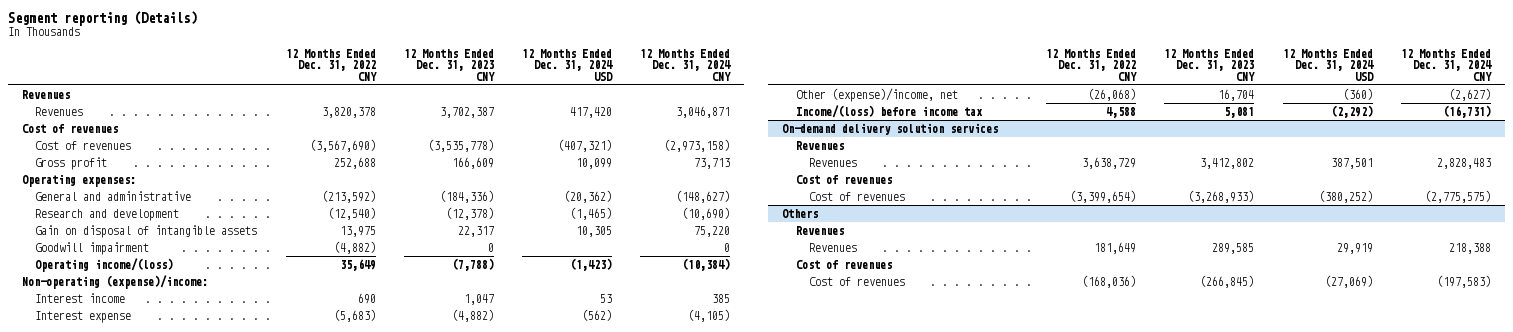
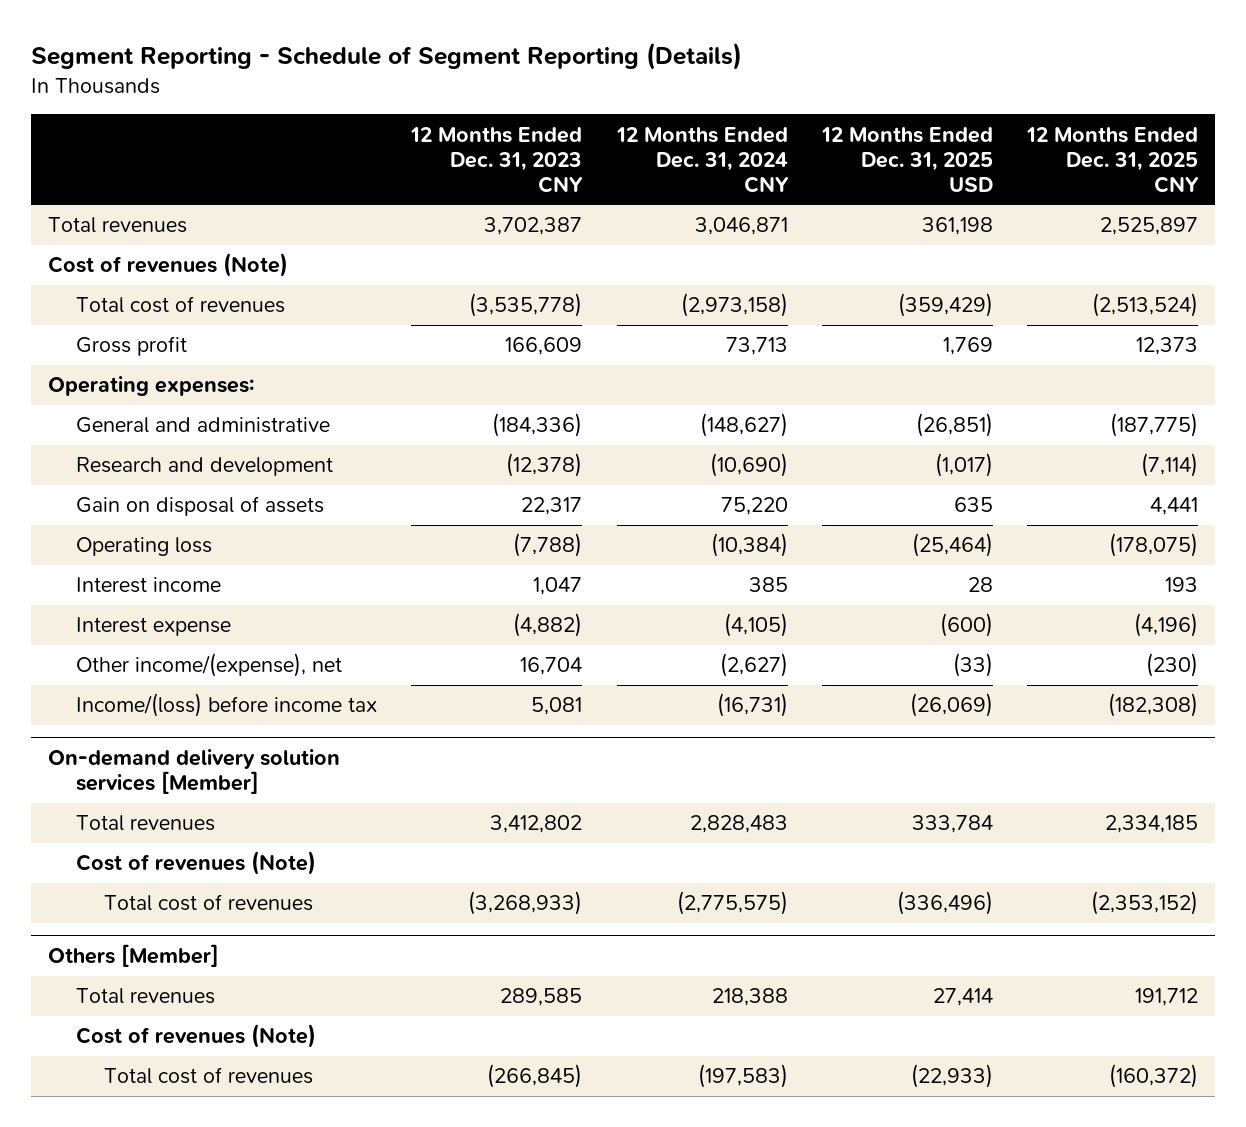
- Segment reporting (Details)
+ Segment Reporting - Schedule of Segment Reporting (Details)
- | 12 Months Ended Dec. 31, 2022 CNY | 12 Months Ended Dec. 31, 2023 CNY | 12 Months Ended Dec. 31, 2024 USD | 12 Months Ended Dec. 31, 2024 CNY
+ | 12 Months Ended Dec. 31, 2023 CNY | 12 Months Ended Dec. 31, 2024 CNY | 12 Months Ended Dec. 31, 2025 USD | 12 Months Ended Dec. 31, 2025 CNY
- Revenues
- Revenues | 3,820,378 | 3,702,387 | 417,420 | 3,046,871
- Cost of revenues
- Cost of revenues | (3,567,690) | (3,535,778) | (407,321) | (2,973,158)
+ Total revenues | 3,702,387 | 3,046,871 | 361,198 | 2,525,897
+ Cost of revenues (Note)
+ Total cost of revenues | (3,535,778) | (2,973,158) | (359,429) | (2,513,524)
- Gain on disposal of intangible assets | 13,975 | 22,317 | 10,305 | 75,220
- Goodwill impairment | (4,882) | 0 | | 0
- Operating income/(loss) | 35,649 | (7,788) | (1,423) | (10,384)
- Non-operating (expense)/income:
+ Gain on disposal of assets | 22,317 | 75,220 | 635 | 4,441
+ Operating loss | (7,788) | (10,384) | (25,464) | (178,075)
- Other (expense)/income, net | (26,068) | 16,704 | (360) | (2,627)
+ Other income/(expense), net | 16,704 | (2,627) | (33) | (230)
- On-demand delivery solution services
- Revenues
- Revenues | 3,638,729 | 3,412,802 | 387,501 | 2,828,483
- Cost of revenues
- Cost of revenues | (3,399,654) | (3,268,933) | (380,252) | (2,775,575)
- Others
- Revenues
- Revenues | 181,649 | 289,585 | 29,919 | 218,388
- Cost of revenues
- Cost of revenues | (168,036) | (266,845) | (27,069) | (197,583)
+ On-demand delivery solution services [Member]
+ Total revenues | 3,412,802 | 2,828,483 | 333,784 | 2,334,185
+ Cost of revenues (Note)
+ Total cost of revenues | (3,268,933) | (2,775,575) | (336,496) | (2,353,152)
+ Others [Member]
+ Total revenues | 289,585 | 218,388 | 27,414 | 191,712
+ Cost of revenues (Note)
+ Total cost of revenues | (266,845) | (197,583) | (22,933) | (160,372)

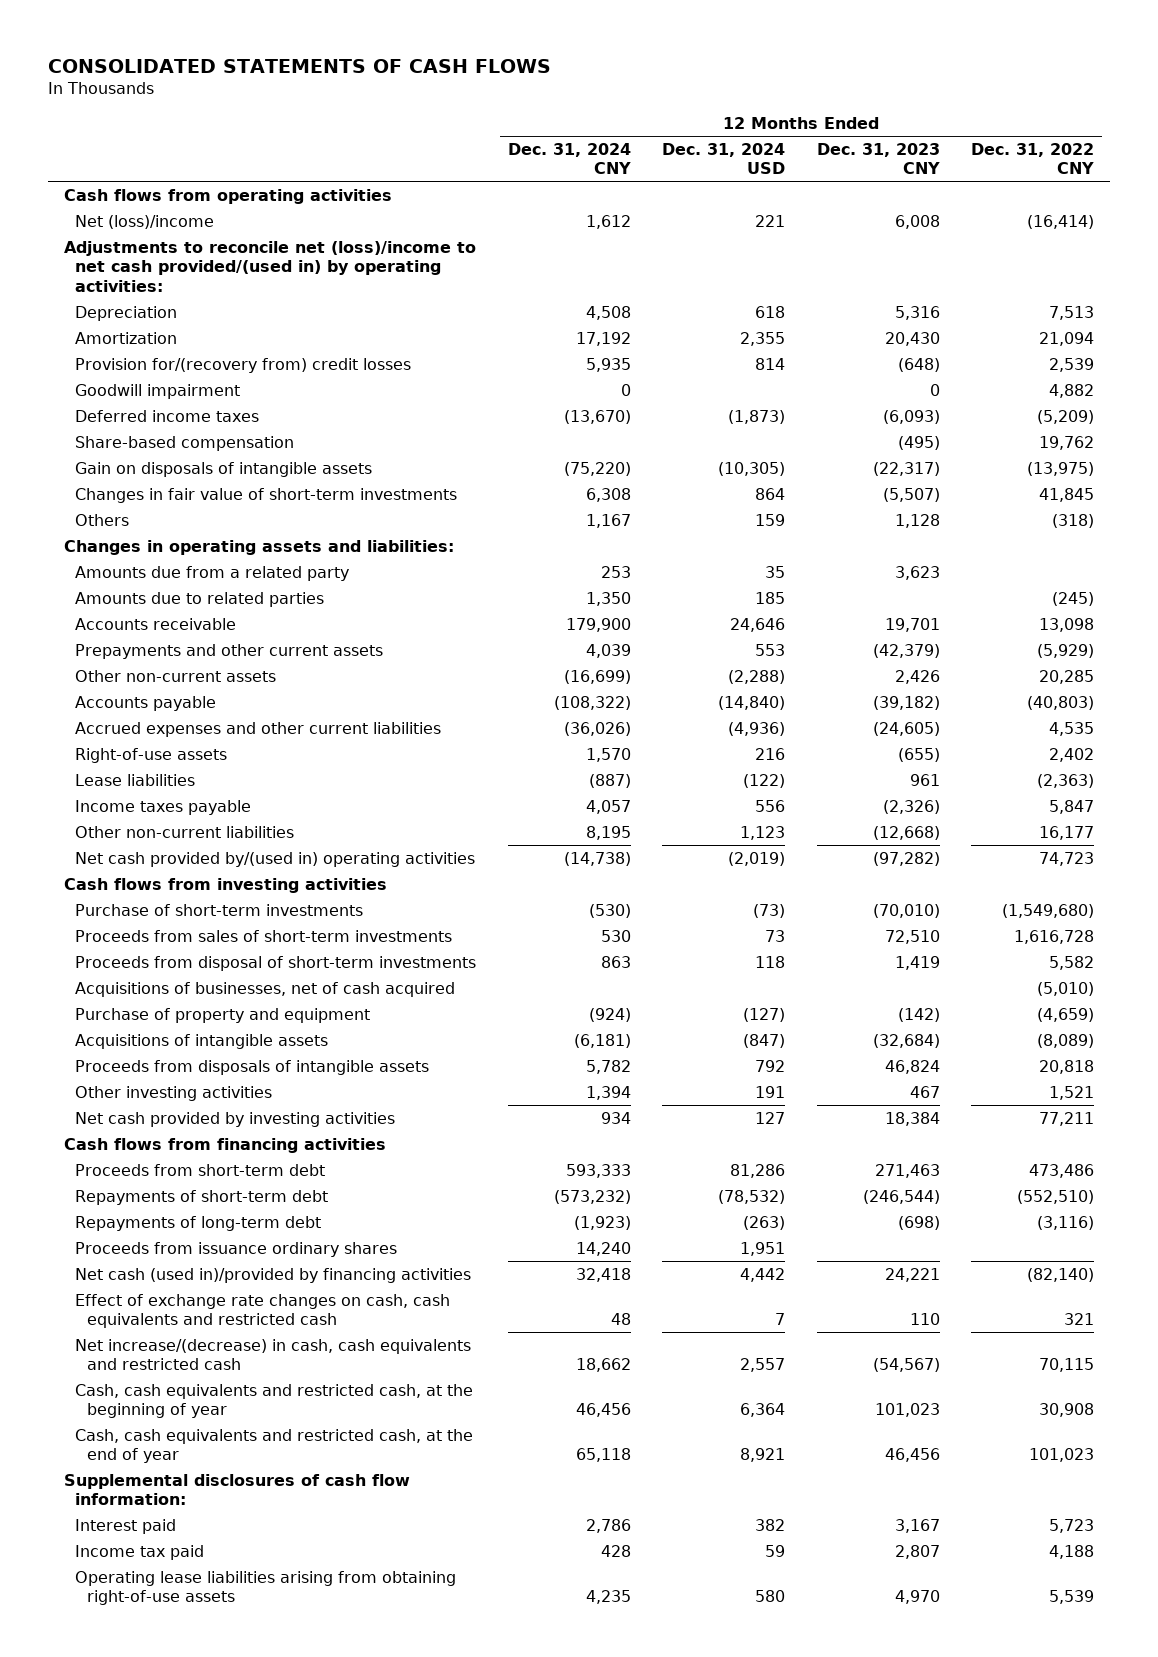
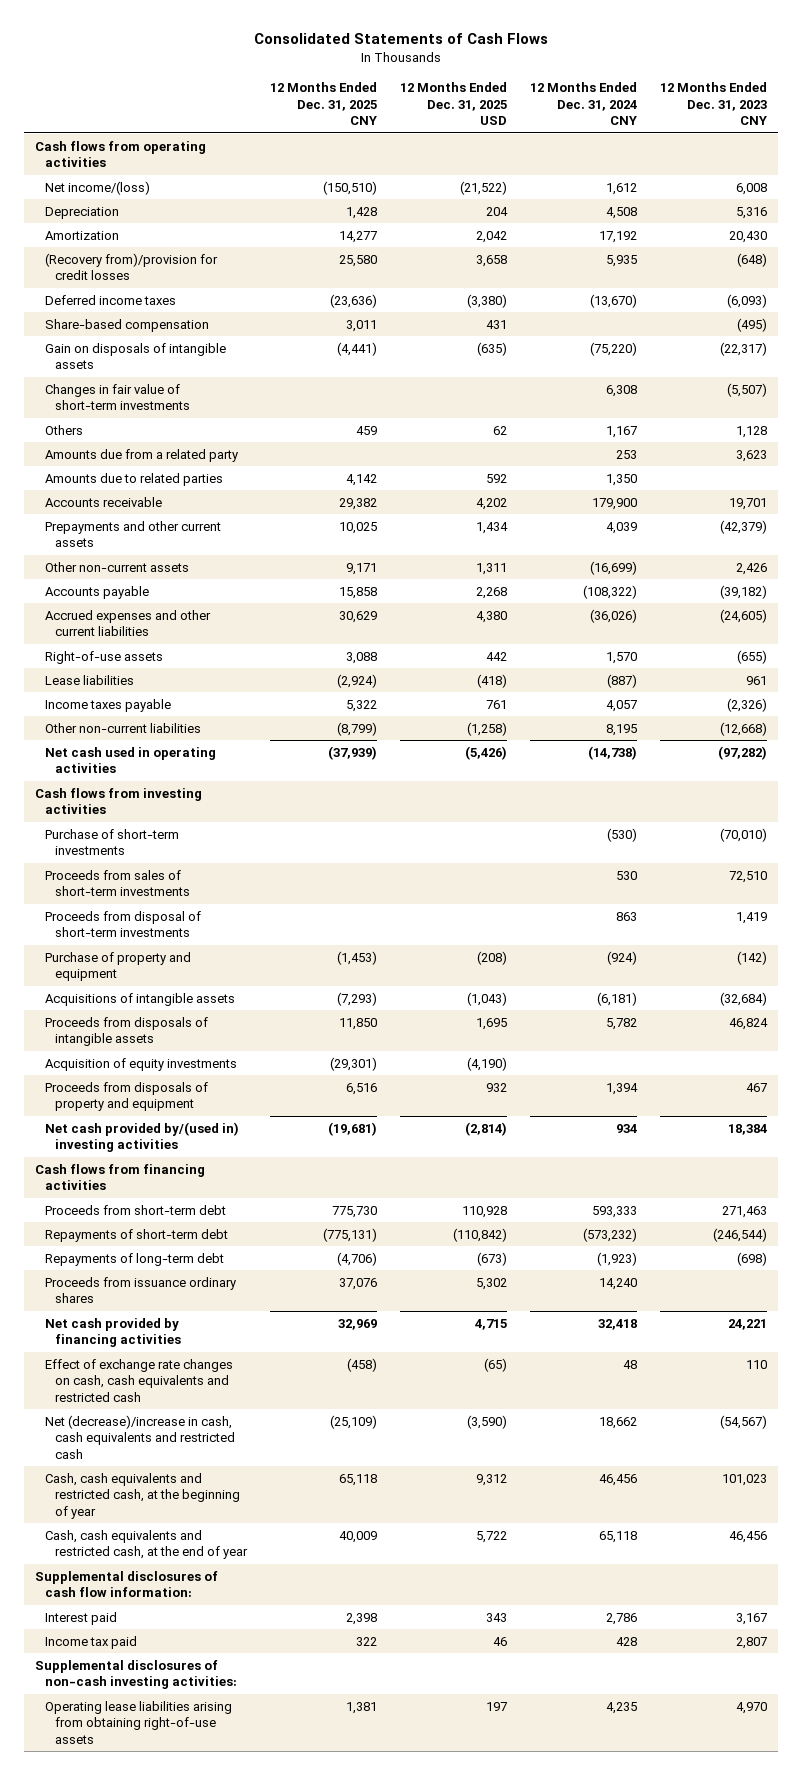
- CONSOLIDATED STATEMENTS OF CASH FLOWS
+ Consolidated Statements of Cash Flows
- | 12 Months Ended Dec. 31, 2024 CNY | 12 Months Ended Dec. 31, 2024 USD | 12 Months Ended Dec. 31, 2023 CNY | 12 Months Ended Dec. 31, 2022 CNY
+ | 12 Months Ended Dec. 31, 2025 CNY | 12 Months Ended Dec. 31, 2025 USD | 12 Months Ended Dec. 31, 2024 CNY | 12 Months Ended Dec. 31, 2023 CNY
- Net (loss)/income | 1,612 | 221 | 6,008 | (16,414)
- Adjustments to reconcile net (loss)/income to net cash provided/(used in) by operating activities:
+ Net income/(loss) | (150,510) | (21,522) | 1,612 | 6,008
- Provision for/(recovery from) credit losses | 5,935 | 814 | (648) | 2,539
- Goodwill impairment | 0 | | 0 | 4,882
+ (Recovery from)/provision for credit losses | 25,580 | 3,658 | 5,935 | (648)
- Changes in operating assets and liabilities:
- Net cash provided by/(used in) operating activities | (14,738) | (2,019) | (97,282) | 74,723
+ Net cash used in operating activities | (37,939) | (5,426) | (14,738) | (97,282)
- Acquisitions of businesses, net of cash acquired | | | | (5,010)
- Other investing activities | 1,394 | 191 | 467 | 1,521
- Net cash provided by investing activities | 934 | 127 | 18,384 | 77,211
+ Acquisition of equity investments | (29,301) | (4,190) | |
+ Proceeds from disposals of property and equipment | 6,516 | 932 | 1,394 | 467
+ Net cash provided by/(used in) investing activities | (19,681) | (2,814) | 934 | 18,384
- Net cash (used in)/provided by financing activities | 32,418 | 4,442 | 24,221 | (82,140)
+ Net cash provided by financing activities | 32,969 | 4,715 | 32,418 | 24,221
- Net increase/(decrease) in cash, cash equivalents and restricted cash | 18,662 | 2,557 | (54,567) | 70,115
+ Net (decrease)/increase in cash, cash equivalents and restricted cash | (25,109) | (3,590) | 18,662 | (54,567)
+ Supplemental disclosures of non-cash investing activities:

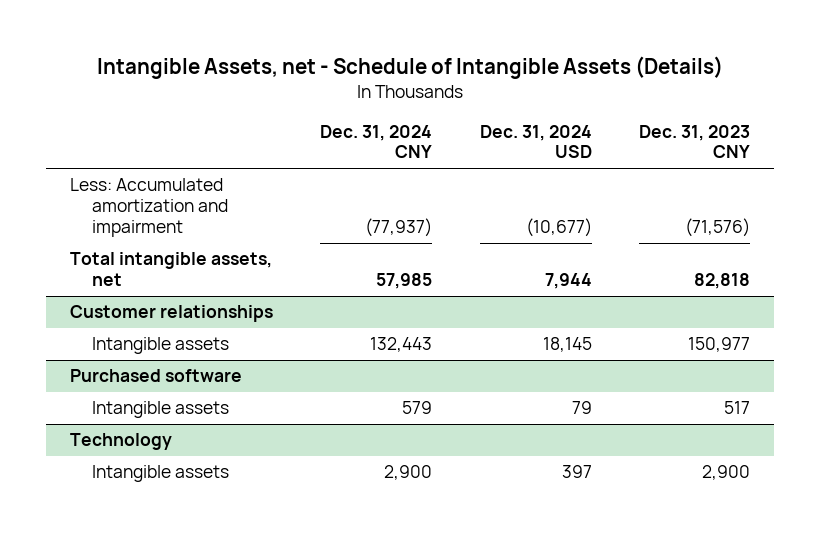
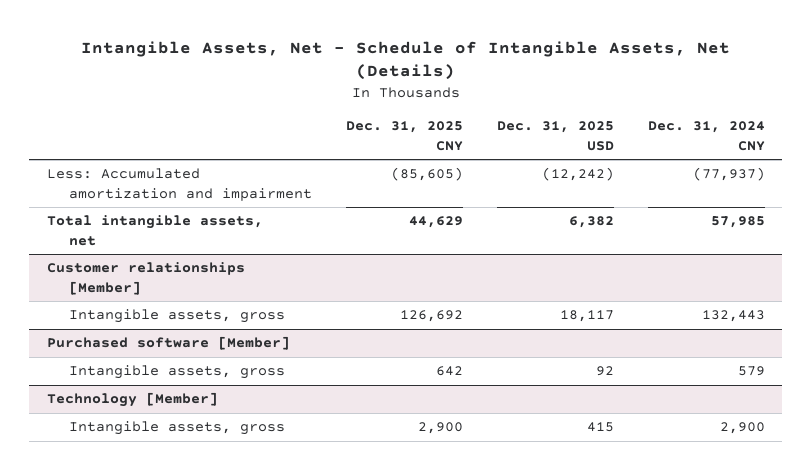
- Intangible Assets, net - Schedule of Intangible Assets (Details)
+ Intangible Assets, Net - Schedule of Intangible Assets, Net (Details)
- | Dec. 31, 2024 CNY | Dec. 31, 2024 USD | Dec. 31, 2023 CNY
+ | Dec. 31, 2025 CNY | Dec. 31, 2025 USD | Dec. 31, 2024 CNY
- Customer relationships
- Intangible assets | 132,443 | 18,145 | 150,977
- Purchased software
- Intangible assets | 579 | 79 | 517
- Technology
- Intangible assets | 2,900 | 397 | 2,900
+ Customer relationships [Member]
+ Intangible assets, gross | 126,692 | 18,117 | 132,443
+ Purchased software [Member]
+ Intangible assets, gross | 642 | 92 | 579
+ Technology [Member]
+ Intangible assets, gross | 2,900 | 415 | 2,900

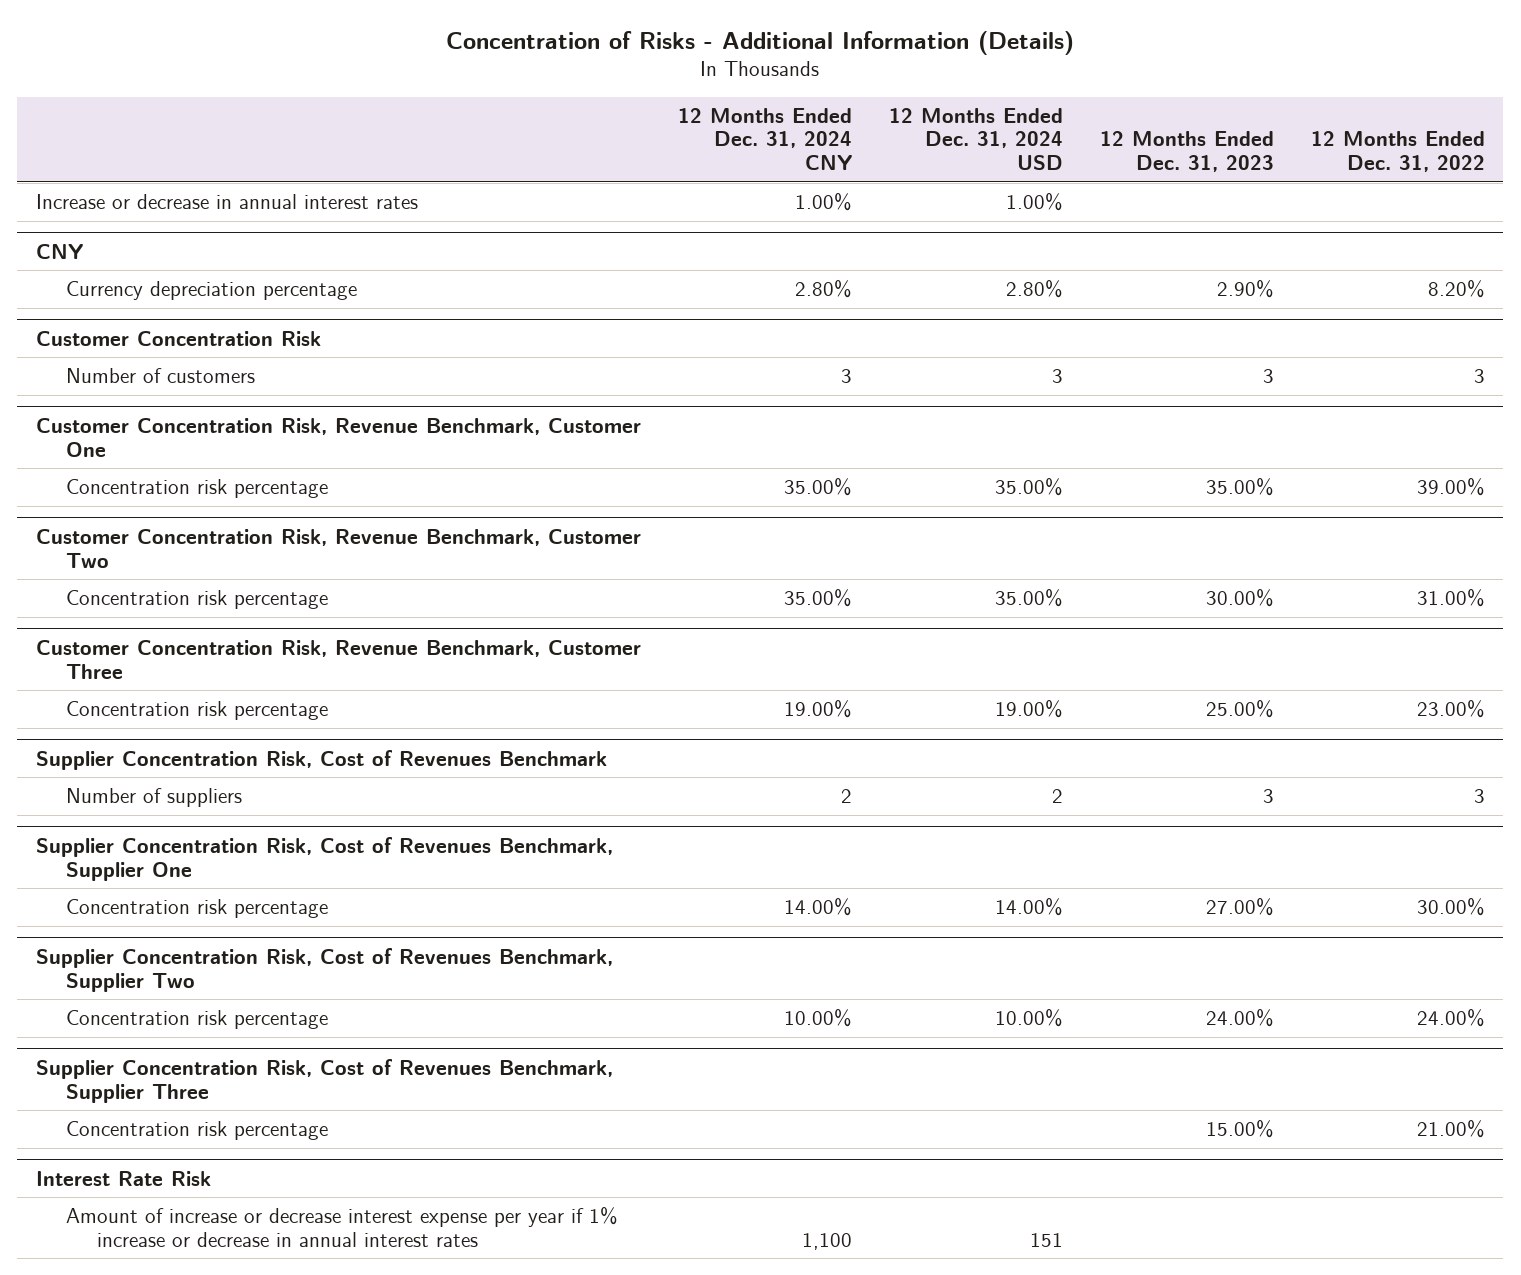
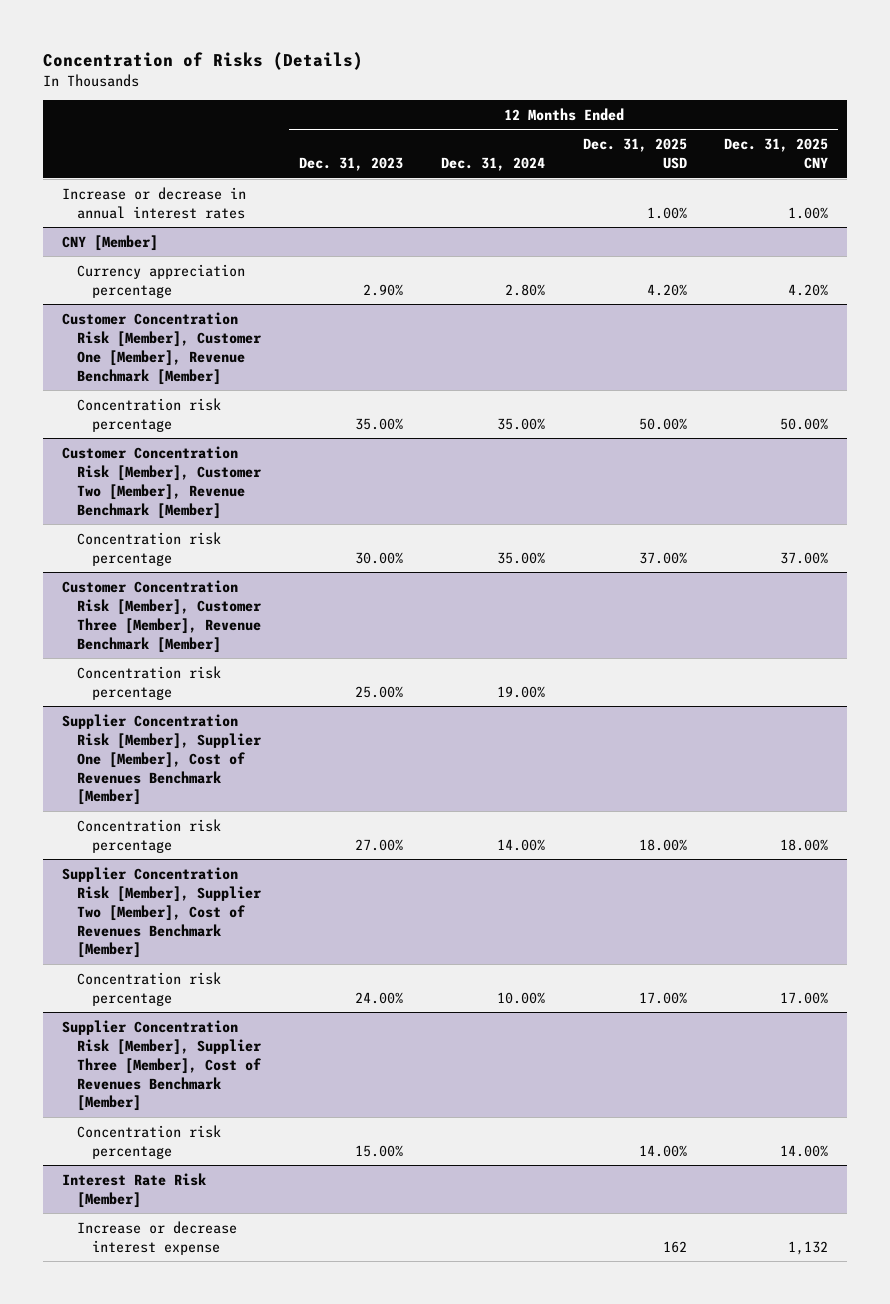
- Concentration of Risks - Additional Information (Details)
+ Concentration of Risks (Details)
- | 12 Months Ended Dec. 31, 2024 CNY | 12 Months Ended Dec. 31, 2024 USD | 12 Months Ended Dec. 31, 2023 | 12 Months Ended Dec. 31, 2022
+ | 12 Months Ended Dec. 31, 2023 | 12 Months Ended Dec. 31, 2024 | 12 Months Ended Dec. 31, 2025 USD | 12 Months Ended Dec. 31, 2025 CNY
- CNY
- Currency depreciation percentage | 2.80% | 2.80% | 2.90% | 8.20%
- Customer Concentration Risk
- Number of customers | 3 | 3 | 3 | 3
- Customer Concentration Risk, Revenue Benchmark, Customer One
+ CNY [Member]
+ Currency appreciation percentage | 2.90% | 2.80% | 4.20% | 4.20%
+ Customer Concentration Risk [Member], Customer One [Member], Revenue Benchmark [Member]
- Customer Concentration Risk, Revenue Benchmark, Customer Two
+ Customer Concentration Risk [Member], Customer Two [Member], Revenue Benchmark [Member]
- Customer Concentration Risk, Revenue Benchmark, Customer Three
+ Customer Concentration Risk [Member], Customer Three [Member], Revenue Benchmark [Member]
- Supplier Concentration Risk, Cost of Revenues Benchmark
- Number of suppliers | 2 | 2 | 3 | 3
- Supplier Concentration Risk, Cost of Revenues Benchmark, Supplier One
+ Supplier Concentration Risk [Member], Supplier One [Member], Cost of Revenues Benchmark [Member]
- Supplier Concentration Risk, Cost of Revenues Benchmark, Supplier Two
+ Supplier Concentration Risk [Member], Supplier Two [Member], Cost of Revenues Benchmark [Member]
- Supplier Concentration Risk, Cost of Revenues Benchmark, Supplier Three
+ Supplier Concentration Risk [Member], Supplier Three [Member], Cost of Revenues Benchmark [Member]
- Interest Rate Risk
- Amount of increase or decrease interest expense per year if 1% increase or decrease in annual interest rates | 1,100 | 151 | |
+ Interest Rate Risk [Member]
+ Increase or decrease interest expense | | | 162 | 1,132

